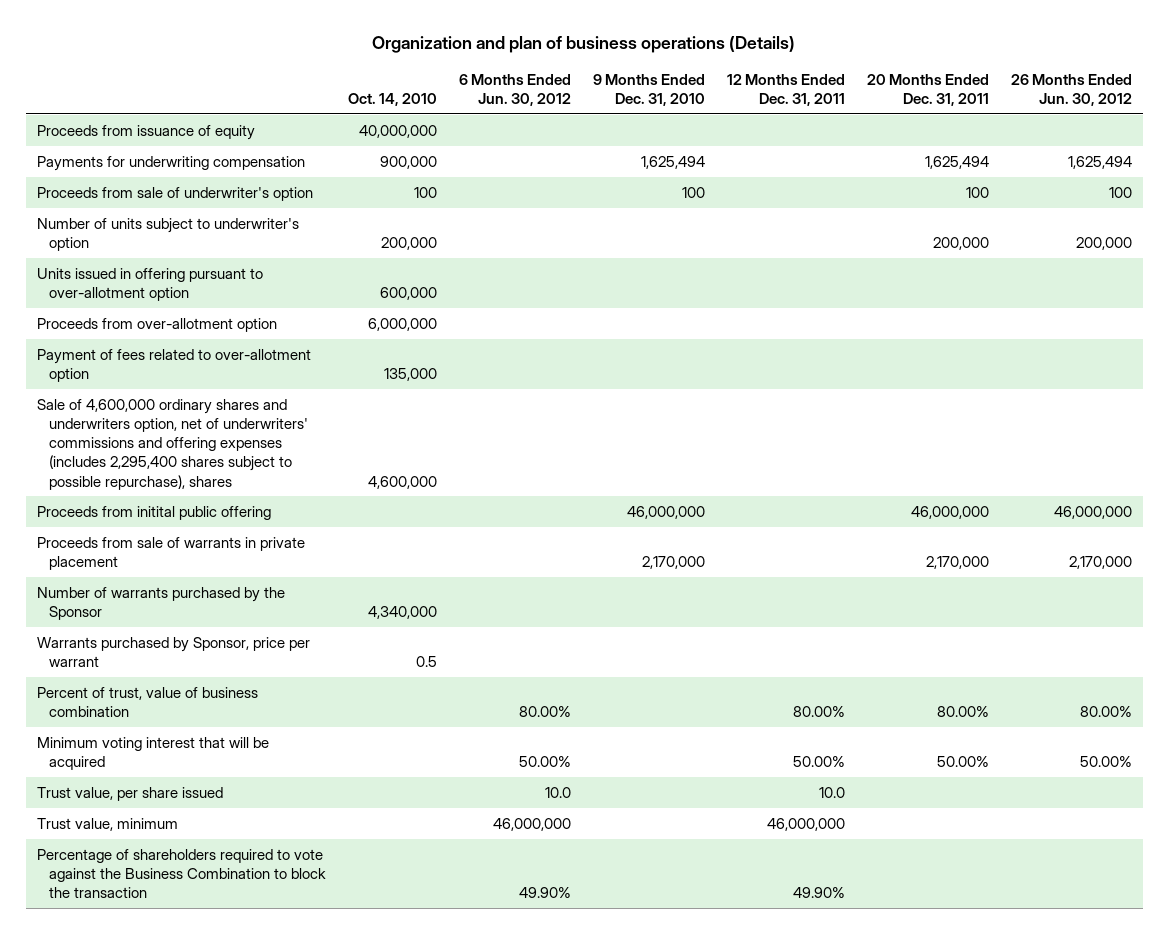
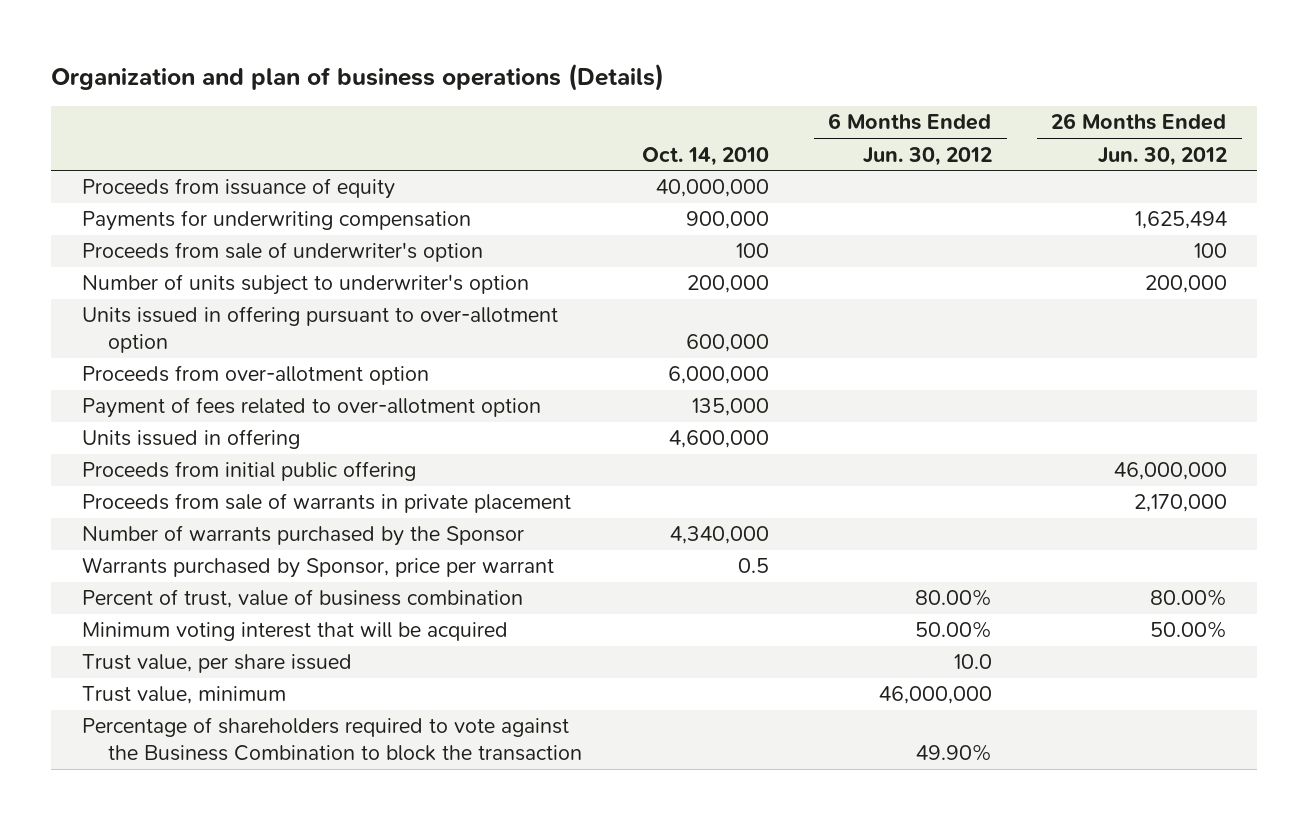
- | Oct. 14, 2010 | 6 Months Ended Jun. 30, 2012 | 9 Months Ended Dec. 31, 2010 | 12 Months Ended Dec. 31, 2011 | 20 Months Ended Dec. 31, 2011 | 26 Months Ended Jun. 30, 2012
+ | Oct. 14, 2010 | 6 Months Ended Jun. 30, 2012 | 26 Months Ended Jun. 30, 2012
- Sale of 4,600,000 ordinary shares and underwriters option, net of underwriters' commissions and offering expenses (includes 2,295,400 shares subject to possible repurchase), shares | 4,600,000 | | | | |
- Proceeds from initital public offering | | | 46,000,000 | | 46,000,000 | 46,000,000
+ Units issued in offering | 4,600,000 | |
+ Proceeds from initial public offering | | | 46,000,000

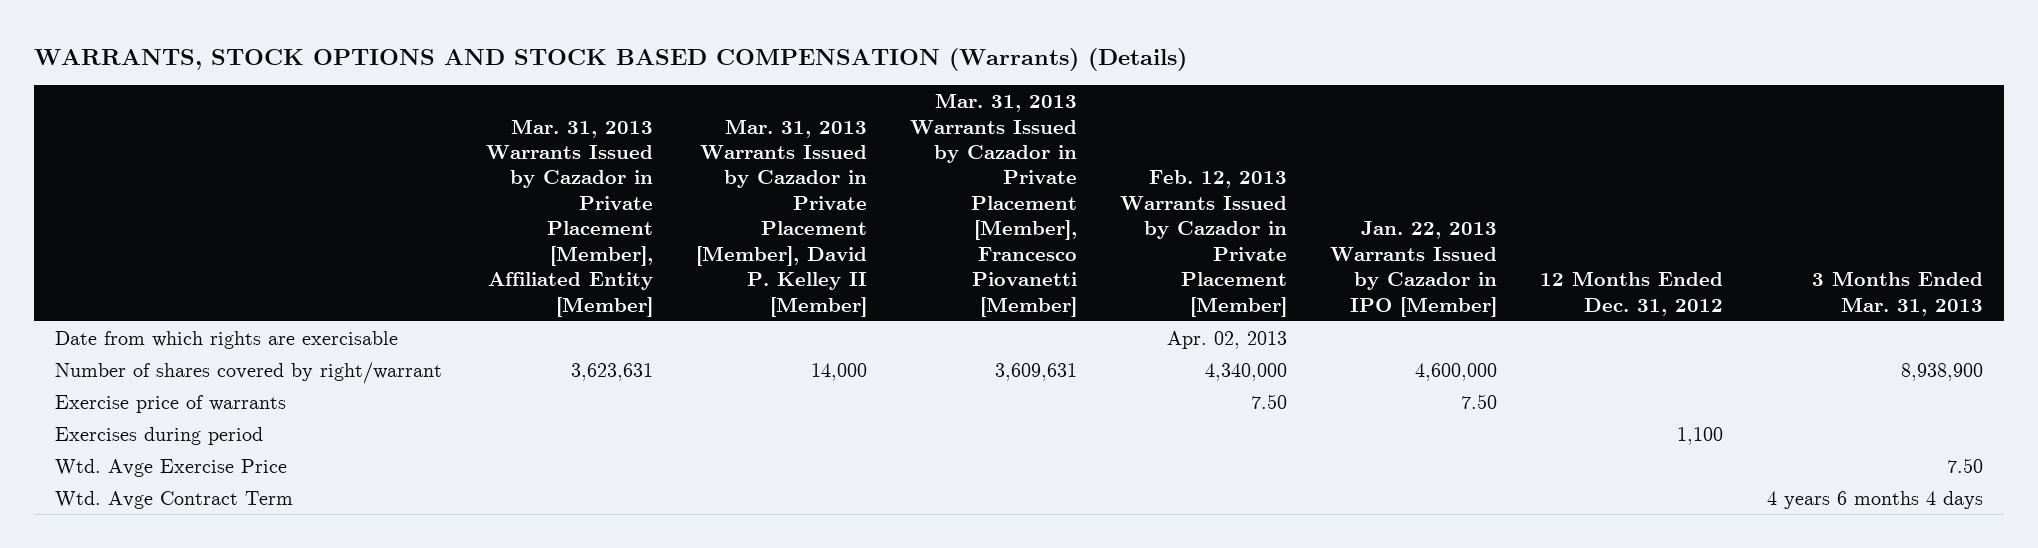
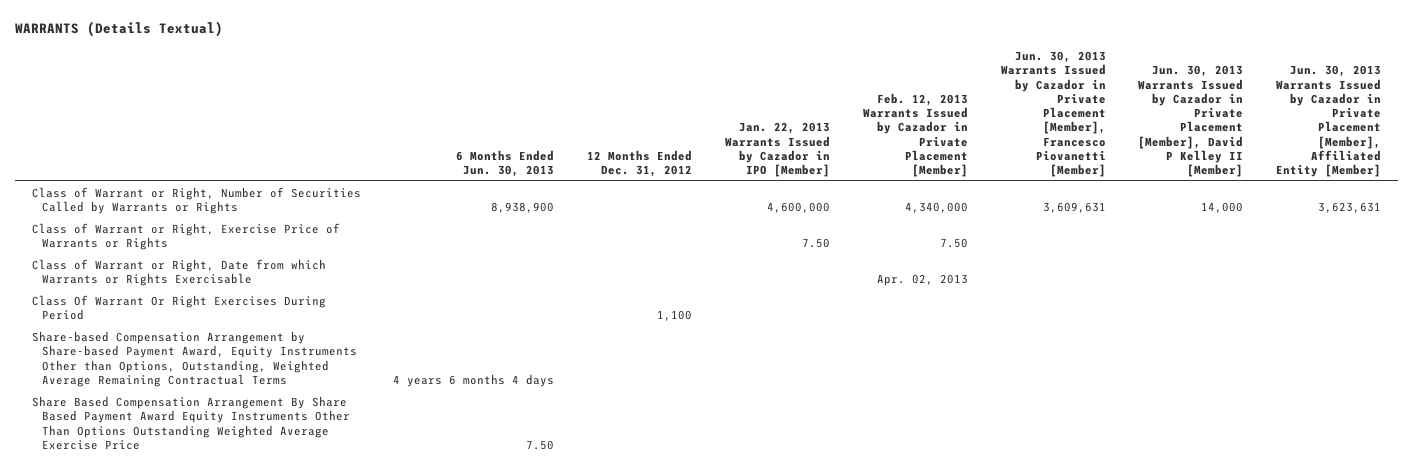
- WARRANTS, STOCK OPTIONS AND STOCK BASED COMPENSATION (Warrants) (Details)
+ WARRANTS (Details Textual)
- | Mar. 31, 2013 Warrants Issued by Cazador in Private Placement [Member], Affiliated Entity [Member] | Mar. 31, 2013 Warrants Issued by Cazador in Private Placement [Member], David P. Kelley II [Member] | Mar. 31, 2013 Warrants Issued by Cazador in Private Placement [Member], Francesco Piovanetti [Member] | Feb. 12, 2013 Warrants Issued by Cazador in Private Placement [Member] | Jan. 22, 2013 Warrants Issued by Cazador in IPO [Member] | 12 Months Ended Dec. 31, 2012 | 3 Months Ended Mar. 31, 2013
+ | 6 Months Ended Jun. 30, 2013 | 12 Months Ended Dec. 31, 2012 | Jan. 22, 2013 Warrants Issued by Cazador in IPO [Member] | Feb. 12, 2013 Warrants Issued by Cazador in Private Placement [Member] | Jun. 30, 2013 Warrants Issued by Cazador in Private Placement [Member], Francesco Piovanetti [Member] | Jun. 30, 2013 Warrants Issued by Cazador in Private Placement [Member], David P Kelley II [Member] | Jun. 30, 2013 Warrants Issued by Cazador in Private Placement [Member], Affiliated Entity [Member]
- Date from which rights are exercisable | | | | Apr. 02, 2013 | | |
- Number of shares covered by right/warrant | 3,623,631 | 14,000 | 3,609,631 | 4,340,000 | 4,600,000 | | 8,938,900
- Exercise price of warrants | | | | 7.50 | 7.50 | |
- Exercises during period | | | | | | 1,100 |
- Wtd. Avge Exercise Price | | | | | | | 7.50
- Wtd. Avge Contract Term | | | | | | | 4 years 6 months 4 days
+ Class of Warrant or Right, Number of Securities Called by Warrants or Rights | 8,938,900 | | 4,600,000 | 4,340,000 | 3,609,631 | 14,000 | 3,623,631
+ Class of Warrant or Right, Exercise Price of Warrants or Rights | | | 7.50 | 7.50 | | |
+ Class of Warrant or Right, Date from which Warrants or Rights Exercisable | | | | Apr. 02, 2013 | | |
+ Class Of Warrant Or Right Exercises During Period | | 1,100 | | | | |
+ Share-based Compensation Arrangement by Share-based Payment Award, Equity Instruments Other than Options, Outstanding, Weighted Average Remaining Contractual Terms | 4 years 6 months 4 days | | | | | |
+ Share Based Compensation Arrangement By Share Based Payment Award Equity Instruments Other Than Options Outstanding Weighted Average Exercise Price | 7.50 | | | | | |

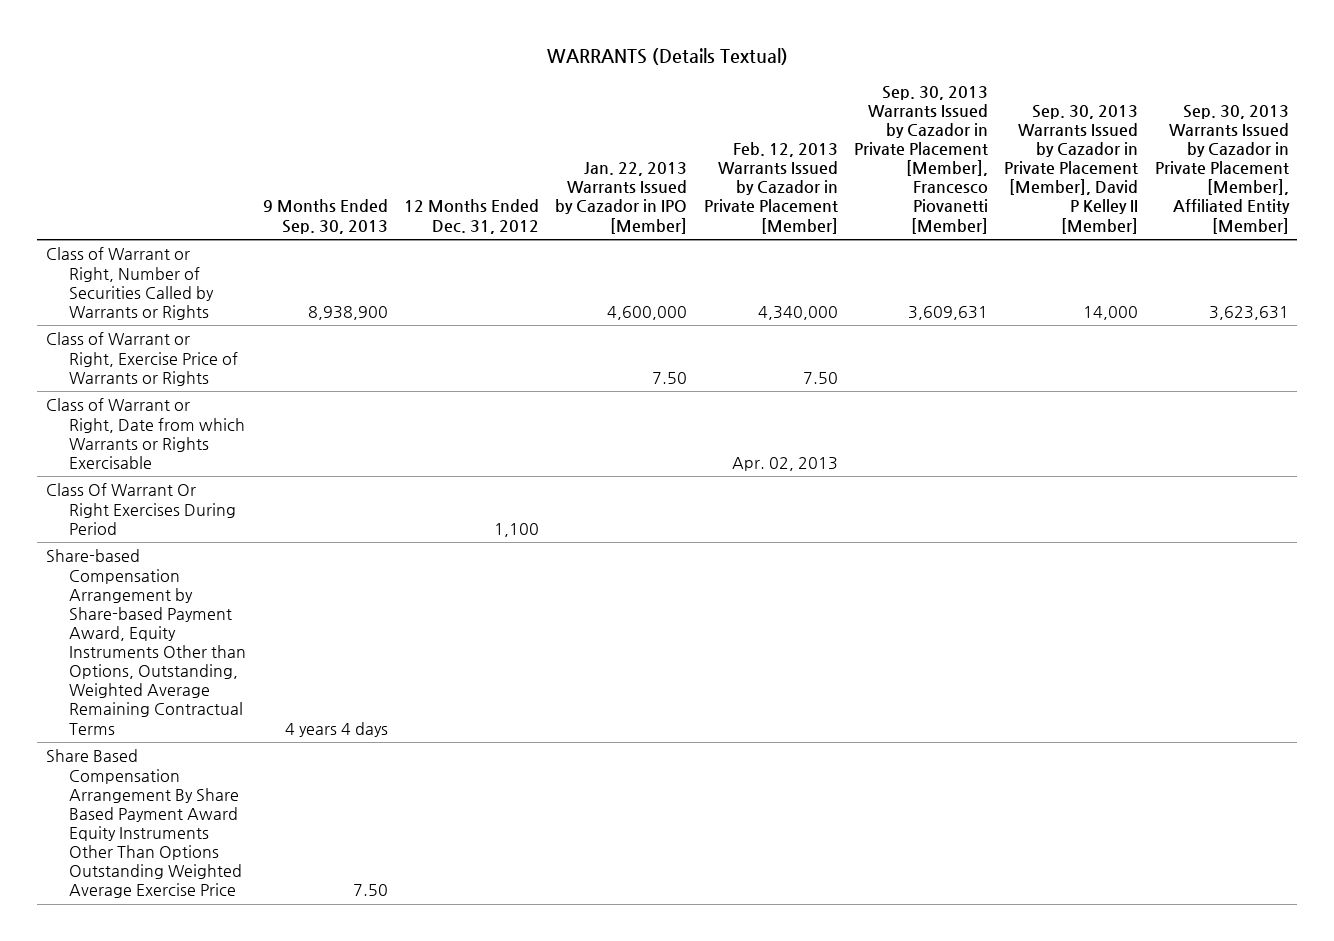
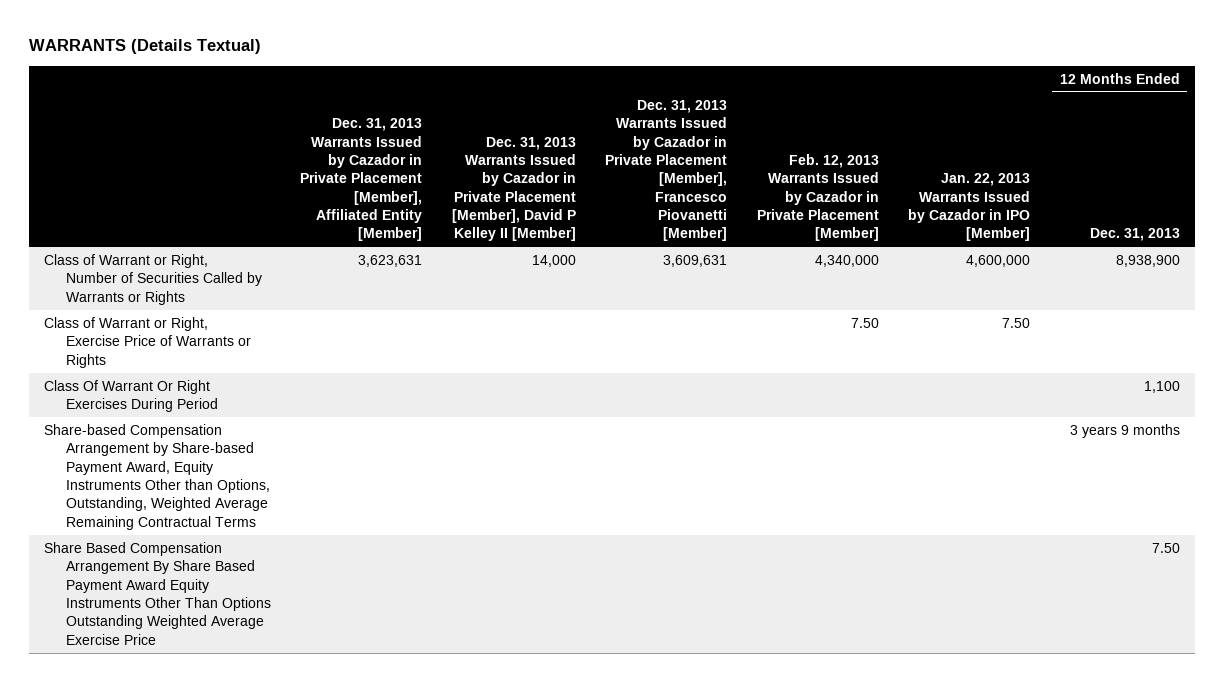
- | 9 Months Ended Sep. 30, 2013 | 12 Months Ended Dec. 31, 2012 | Jan. 22, 2013 Warrants Issued by Cazador in IPO [Member] | Feb. 12, 2013 Warrants Issued by Cazador in Private Placement [Member] | Sep. 30, 2013 Warrants Issued by Cazador in Private Placement [Member], Francesco Piovanetti [Member] | Sep. 30, 2013 Warrants Issued by Cazador in Private Placement [Member], David P Kelley II [Member] | Sep. 30, 2013 Warrants Issued by Cazador in Private Placement [Member], Affiliated Entity [Member]
+ | Dec. 31, 2013 Warrants Issued by Cazador in Private Placement [Member], Affiliated Entity [Member] | Dec. 31, 2013 Warrants Issued by Cazador in Private Placement [Member], David P Kelley II [Member] | Dec. 31, 2013 Warrants Issued by Cazador in Private Placement [Member], Francesco Piovanetti [Member] | Feb. 12, 2013 Warrants Issued by Cazador in Private Placement [Member] | Jan. 22, 2013 Warrants Issued by Cazador in IPO [Member] | 12 Months Ended Dec. 31, 2013
- Class of Warrant or Right, Date from which Warrants or Rights Exercisable | | | | Apr. 02, 2013 | | |

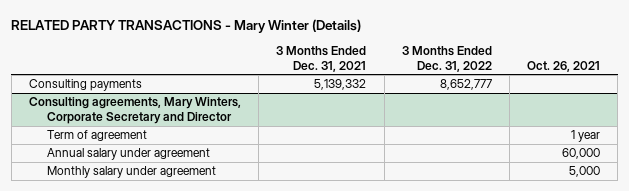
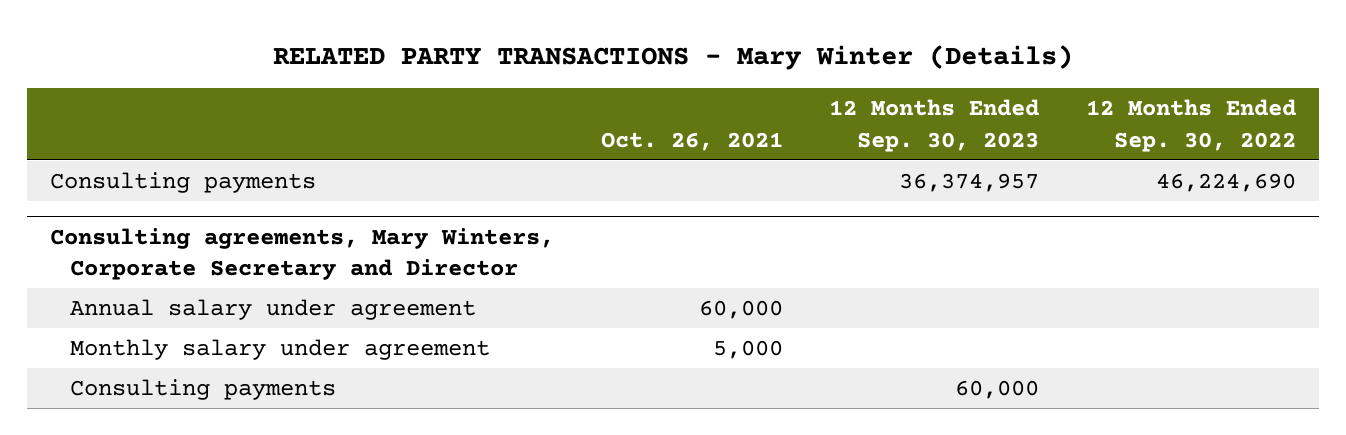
- | 3 Months Ended Dec. 31, 2021 | 3 Months Ended Dec. 31, 2022 | Oct. 26, 2021
+ | Oct. 26, 2021 | 12 Months Ended Sep. 30, 2023 | 12 Months Ended Sep. 30, 2022
@ Consulting agreements, Mary Winters, Corporate Secretary and Director
- Term of agreement | | | 1 year
+ Consulting payments | | 60,000 |

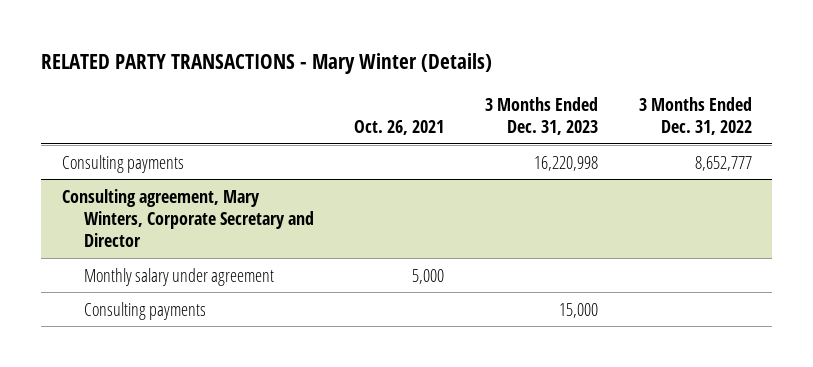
- | Oct. 26, 2021 | 12 Months Ended Sep. 30, 2023 | 12 Months Ended Sep. 30, 2022
+ | Oct. 26, 2021 | 3 Months Ended Dec. 31, 2023 | 3 Months Ended Dec. 31, 2022
- Consulting agreements, Mary Winters, Corporate Secretary and Director
- Annual salary under agreement | 60,000 | |
+ Consulting agreement, Mary Winters, Corporate Secretary and Director

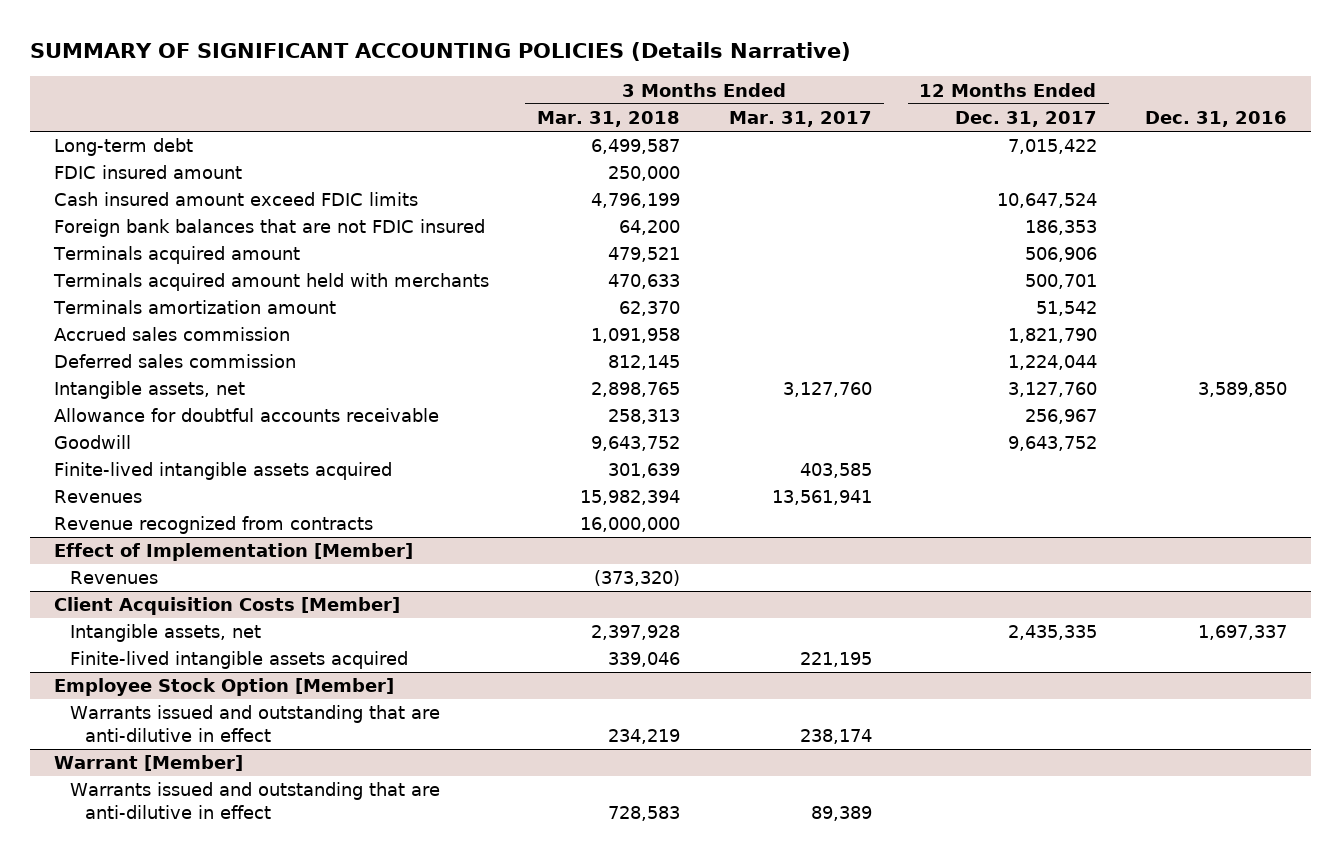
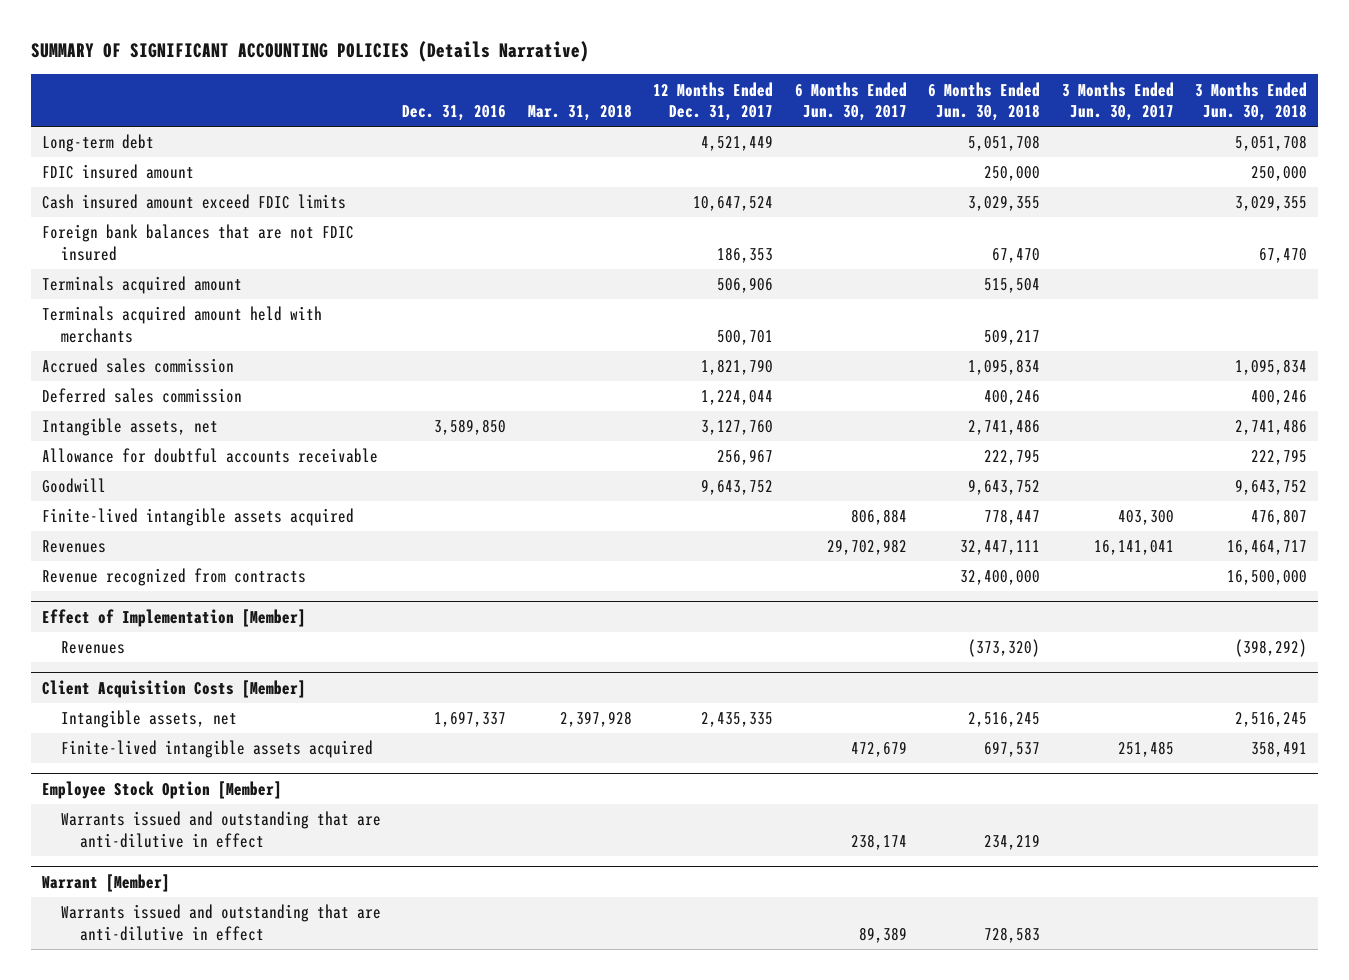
- | 3 Months Ended Mar. 31, 2018 | 3 Months Ended Mar. 31, 2017 | 12 Months Ended Dec. 31, 2017 | Dec. 31, 2016
+ | Dec. 31, 2016 | Mar. 31, 2018 | 12 Months Ended Dec. 31, 2017 | 6 Months Ended Jun. 30, 2017 | 6 Months Ended Jun. 30, 2018 | 3 Months Ended Jun. 30, 2017 | 3 Months Ended Jun. 30, 2018
- Long-term debt | 6,499,587 | | 7,015,422 |
+ Long-term debt | | | 4,521,449 | | 5,051,708 | | 5,051,708
- Terminals amortization amount | 62,370 | | 51,542 |

